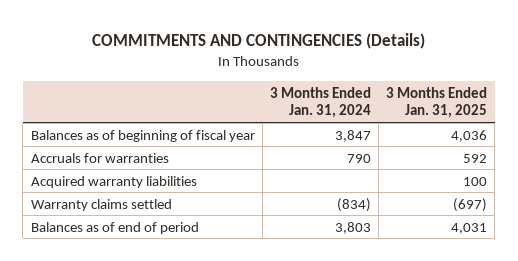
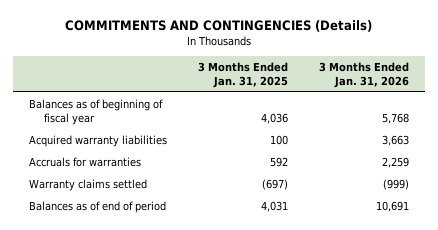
- | 3 Months Ended Jan. 31, 2024 | 3 Months Ended Jan. 31, 2025
+ | 3 Months Ended Jan. 31, 2025 | 3 Months Ended Jan. 31, 2026
moved down: Accruals for warranties | 592 | 2,259

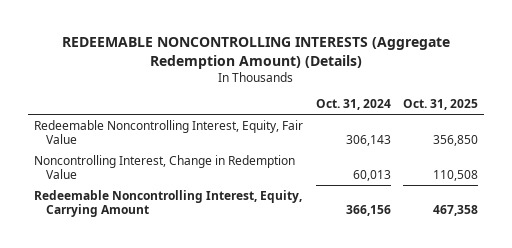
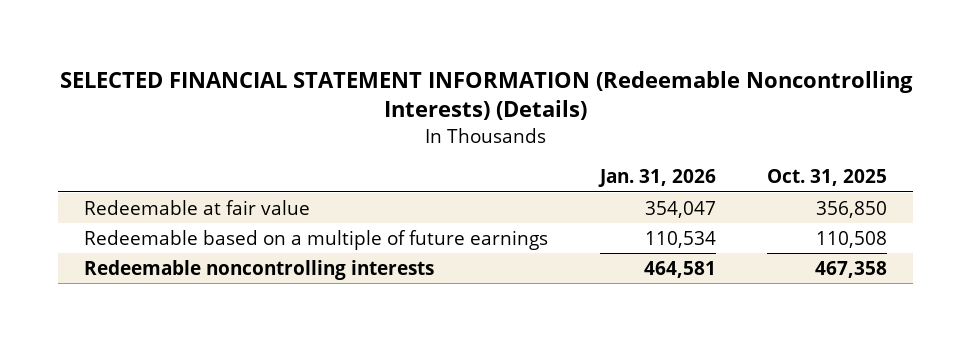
- REDEEMABLE NONCONTROLLING INTERESTS (Aggregate Redemption Amount) (Details)
+ SELECTED FINANCIAL STATEMENT INFORMATION (Redeemable Noncontrolling Interests) (Details)
- | Oct. 31, 2024 | Oct. 31, 2025
+ | Jan. 31, 2026 | Oct. 31, 2025
- Redeemable Noncontrolling Interest, Equity, Fair Value | 306,143 | 356,850
- Noncontrolling Interest, Change in Redemption Value | 60,013 | 110,508
- Redeemable Noncontrolling Interest, Equity, Carrying Amount | 366,156 | 467,358
+ Redeemable at fair value | 354,047 | 356,850
+ Redeemable based on a multiple of future earnings | 110,534 | 110,508
+ Redeemable noncontrolling interests | 464,581 | 467,358

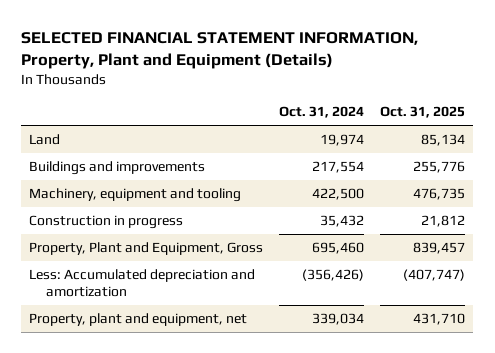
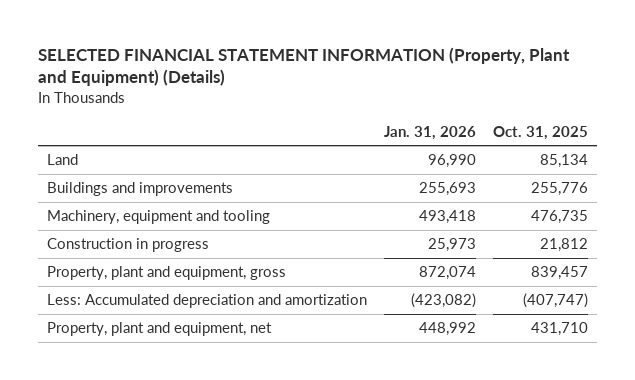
- SELECTED FINANCIAL STATEMENT INFORMATION, Property, Plant and Equipment (Details)
+ SELECTED FINANCIAL STATEMENT INFORMATION (Property, Plant and Equipment) (Details)
- | Oct. 31, 2024 | Oct. 31, 2025
+ | Jan. 31, 2026 | Oct. 31, 2025
- Property, Plant and Equipment, Gross | 695,460 | 839,457
+ Property, plant and equipment, gross | 872,074 | 839,457

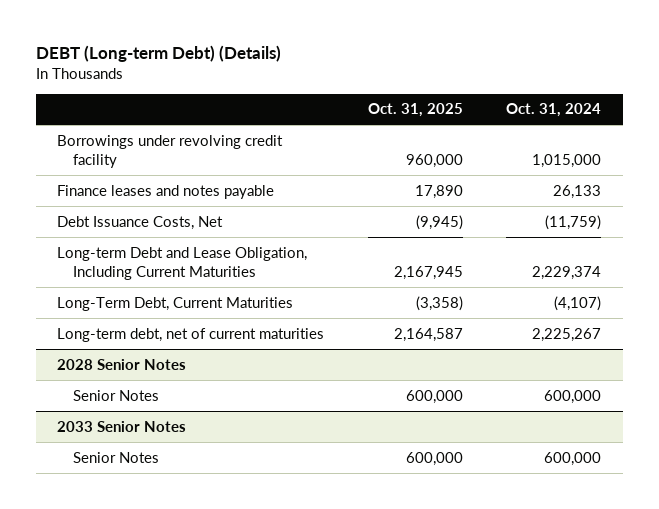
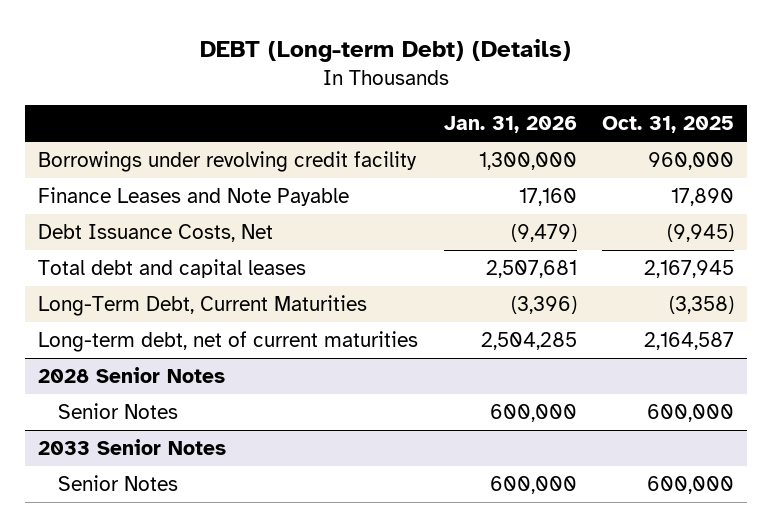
- | Oct. 31, 2025 | Oct. 31, 2024
+ | Jan. 31, 2026 | Oct. 31, 2025
- Finance leases and notes payable | 17,890 | 26,133
+ Finance Leases and Note Payable | 17,160 | 17,890
- Long-term Debt and Lease Obligation, Including Current Maturities | 2,167,945 | 2,229,374
+ Total debt and capital leases | 2,507,681 | 2,167,945

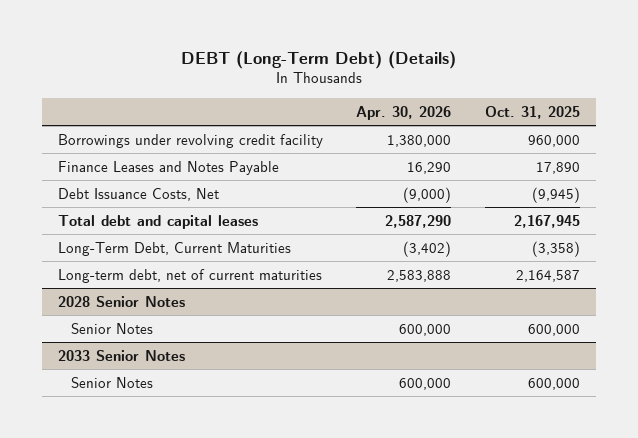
- DEBT (Long-term Debt) (Details)
+ DEBT (Long-Term Debt) (Details)
- | Jan. 31, 2026 | Oct. 31, 2025
+ | Apr. 30, 2026 | Oct. 31, 2025
- Finance Leases and Note Payable | 17,160 | 17,890
+ Finance Leases and Notes Payable | 16,290 | 17,890

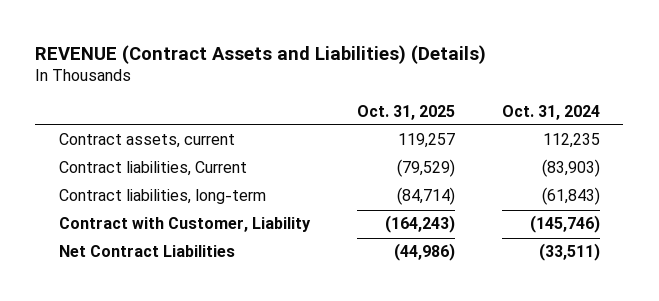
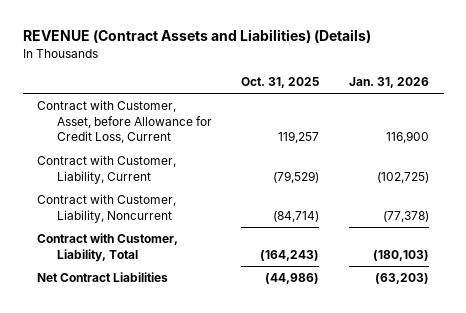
- | Oct. 31, 2025 | Oct. 31, 2024
+ | Oct. 31, 2025 | Jan. 31, 2026
- Contract assets, current | 119,257 | 112,235
- Contract liabilities, Current | (79,529) | (83,903)
- Contract liabilities, long-term | (84,714) | (61,843)
- Contract with Customer, Liability | (164,243) | (145,746)
+ Contract with Customer, Asset, before Allowance for Credit Loss, Current | 119,257 | 116,900
+ Contract with Customer, Liability, Current | (79,529) | (102,725)
+ Contract with Customer, Liability, Noncurrent | (84,714) | (77,378)
+ Contract with Customer, Liability, Total | (164,243) | (180,103)

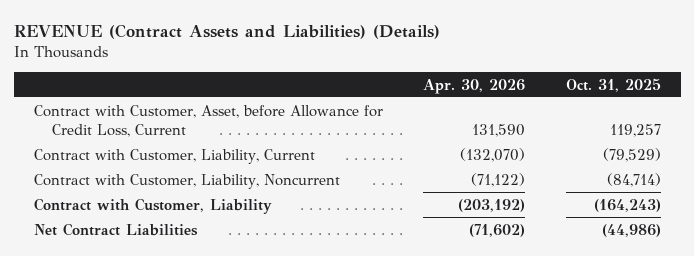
- | Oct. 31, 2025 | Jan. 31, 2026
+ | Apr. 30, 2026 | Oct. 31, 2025
- Contract with Customer, Liability, Total | (164,243) | (180,103)
+ Contract with Customer, Liability | (203,192) | (164,243)

